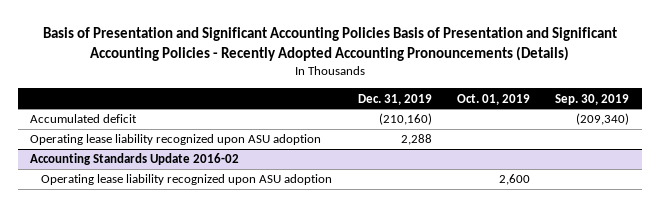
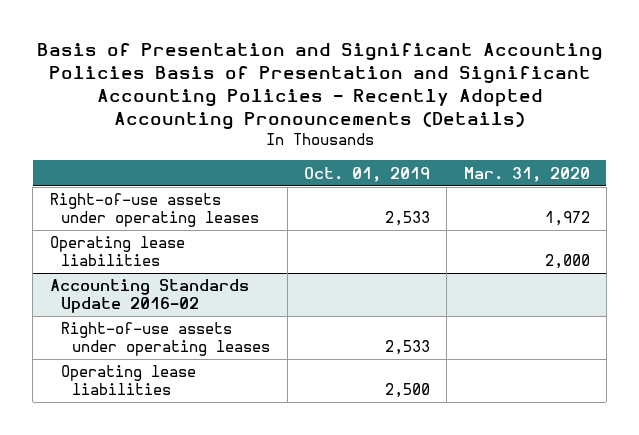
- | Dec. 31, 2019 | Oct. 01, 2019 | Sep. 30, 2019
+ | Oct. 01, 2019 | Mar. 31, 2020
- Accumulated deficit | (210,160) | | (209,340)
- Operating lease liability recognized upon ASU adoption | 2,288 | |
+ Right-of-use assets under operating leases | 2,533 | 1,972
+ Operating lease liabilities | | 2,000
@ Accounting Standards Update 2016-02
- Operating lease liability recognized upon ASU adoption | | 2,600 |
+ Right-of-use assets under operating leases | 2,533 |
+ Operating lease liabilities | 2,500 |

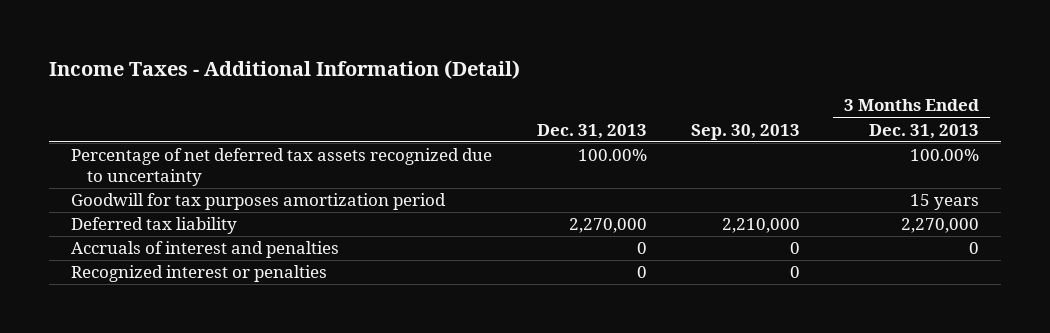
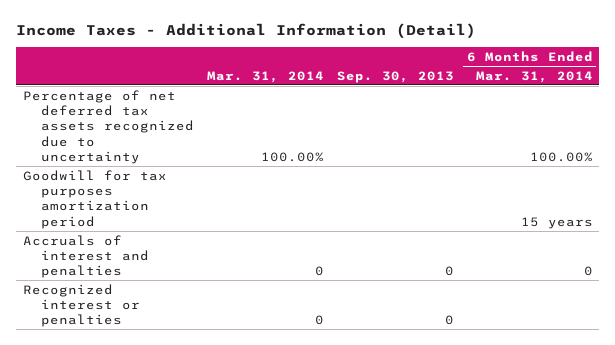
- | Dec. 31, 2013 | Sep. 30, 2013 | 3 Months Ended Dec. 31, 2013
+ | Mar. 31, 2014 | Sep. 30, 2013 | 6 Months Ended Mar. 31, 2014
- Deferred tax liability | 2,270,000 | 2,210,000 | 2,270,000

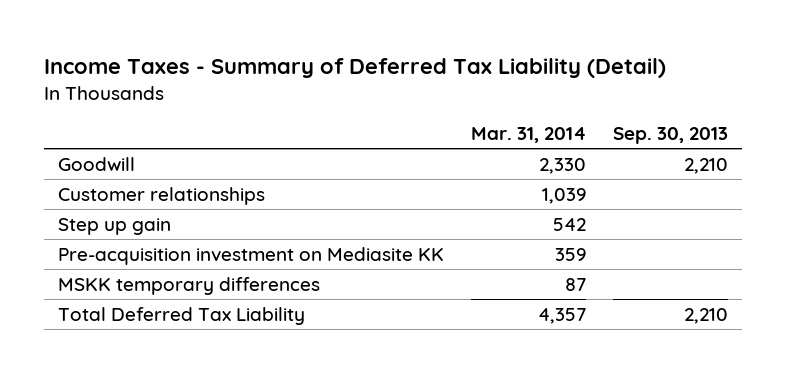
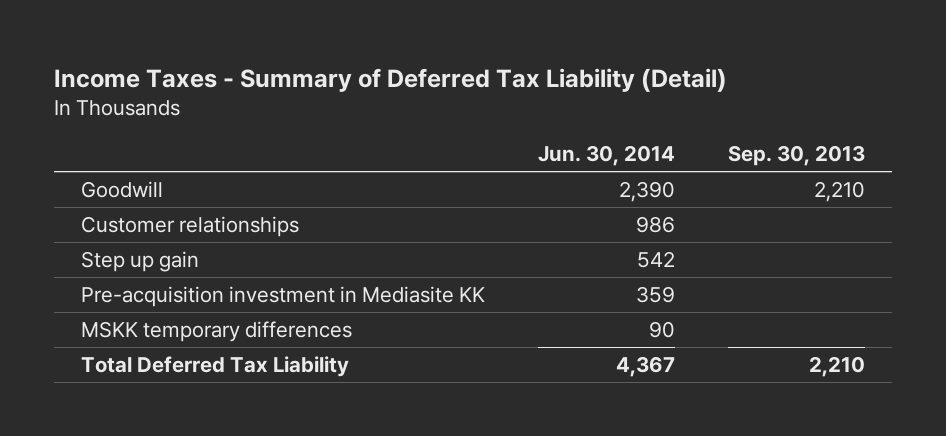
- | Mar. 31, 2014 | Sep. 30, 2013
+ | Jun. 30, 2014 | Sep. 30, 2013
- Pre-acquisition investment on Mediasite KK | 359 |
+ Pre-acquisition investment in Mediasite KK | 359 |

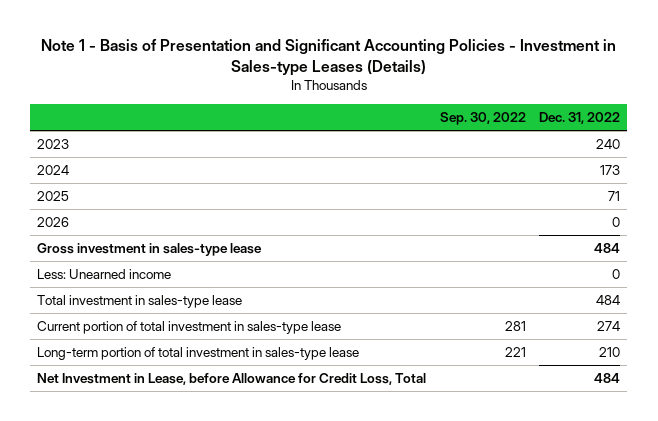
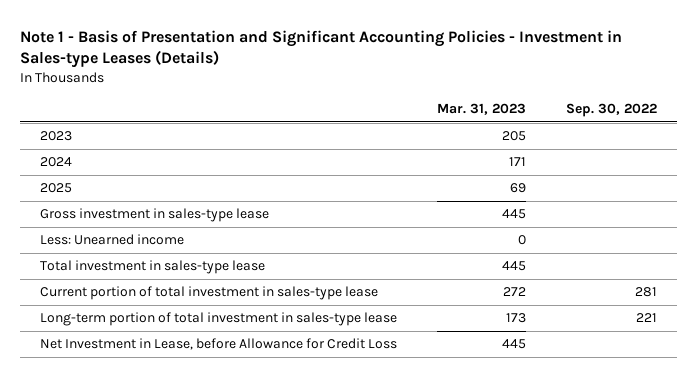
- | Sep. 30, 2022 | Dec. 31, 2022
+ | Mar. 31, 2023 | Sep. 30, 2022
- 2026 | | 0
- Net Investment in Lease, before Allowance for Credit Loss, Total | | 484
+ Net Investment in Lease, before Allowance for Credit Loss | 445 |

